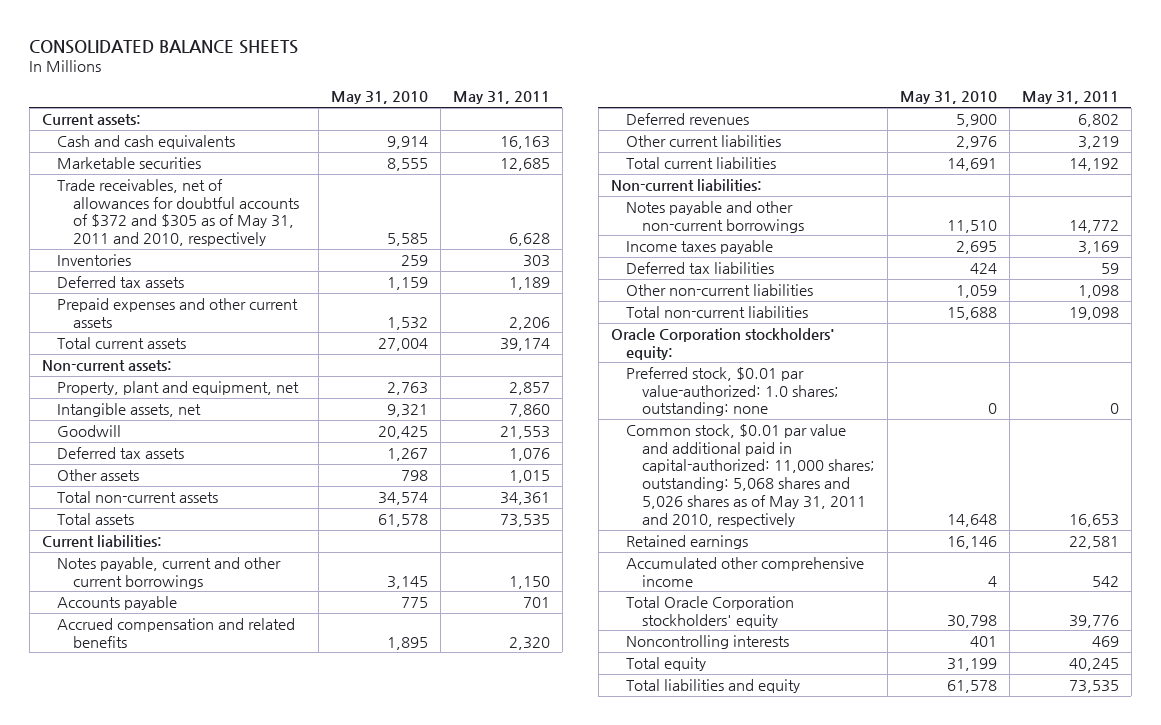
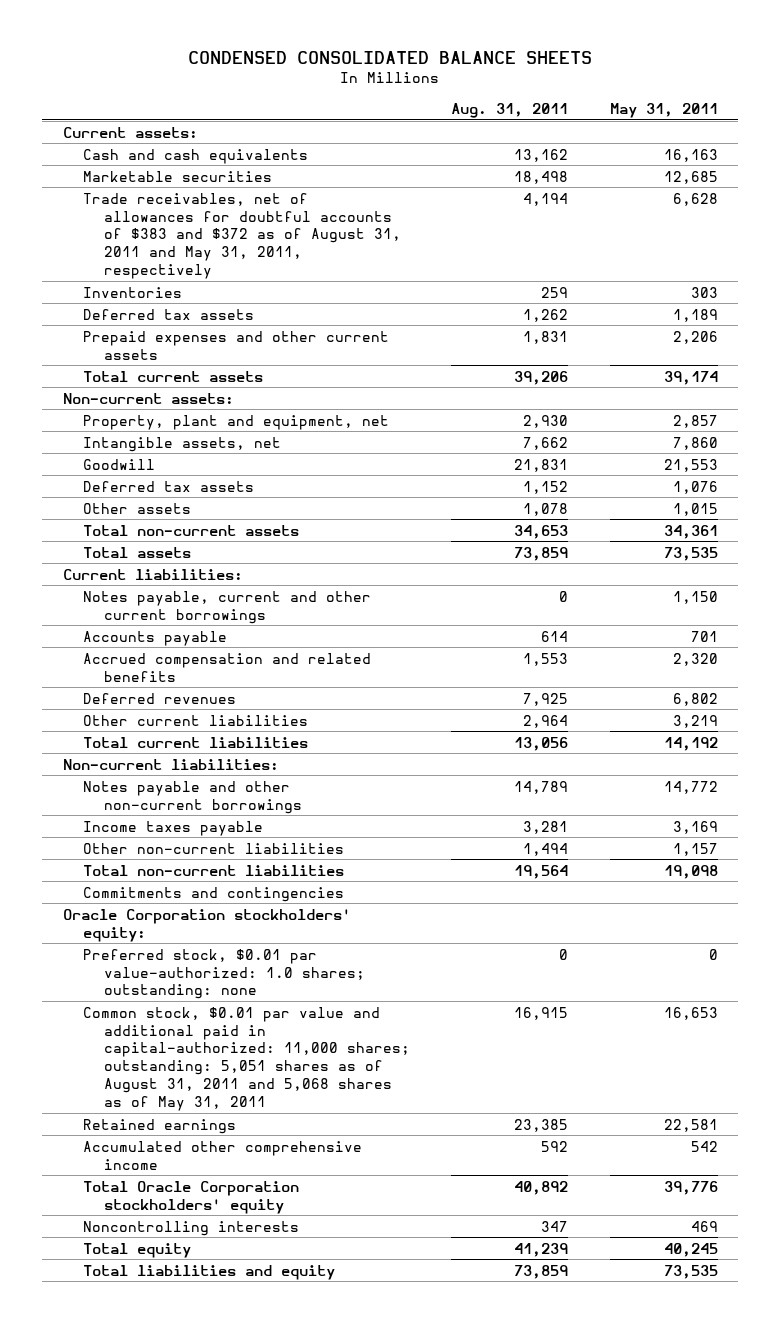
- CONSOLIDATED BALANCE SHEETS
+ CONDENSED CONSOLIDATED BALANCE SHEETS
- | May 31, 2010 | May 31, 2011
+ | Aug. 31, 2011 | May 31, 2011
- Trade receivables, net of allowances for doubtful accounts of $372 and $305 as of May 31, 2011 and 2010, respectively | 5,585 | 6,628
+ Trade receivables, net of allowances for doubtful accounts of $383 and $372 as of August 31, 2011 and May 31, 2011, respectively | 4,194 | 6,628
- Deferred tax liabilities | 424 | 59
- Other non-current liabilities | 1,059 | 1,098
+ Other non-current liabilities | 1,494 | 1,157
+ Commitments and contingencies
- Common stock, $0.01 par value and additional paid in capital-authorized: 11,000 shares; outstanding: 5,068 shares and 5,026 shares as of May 31, 2011 and 2010, respectively | 14,648 | 16,653
+ Common stock, $0.01 par value and additional paid in capital-authorized: 11,000 shares; outstanding: 5,051 shares as of August 31, 2011 and 5,068 shares as of May 31, 2011 | 16,915 | 16,653

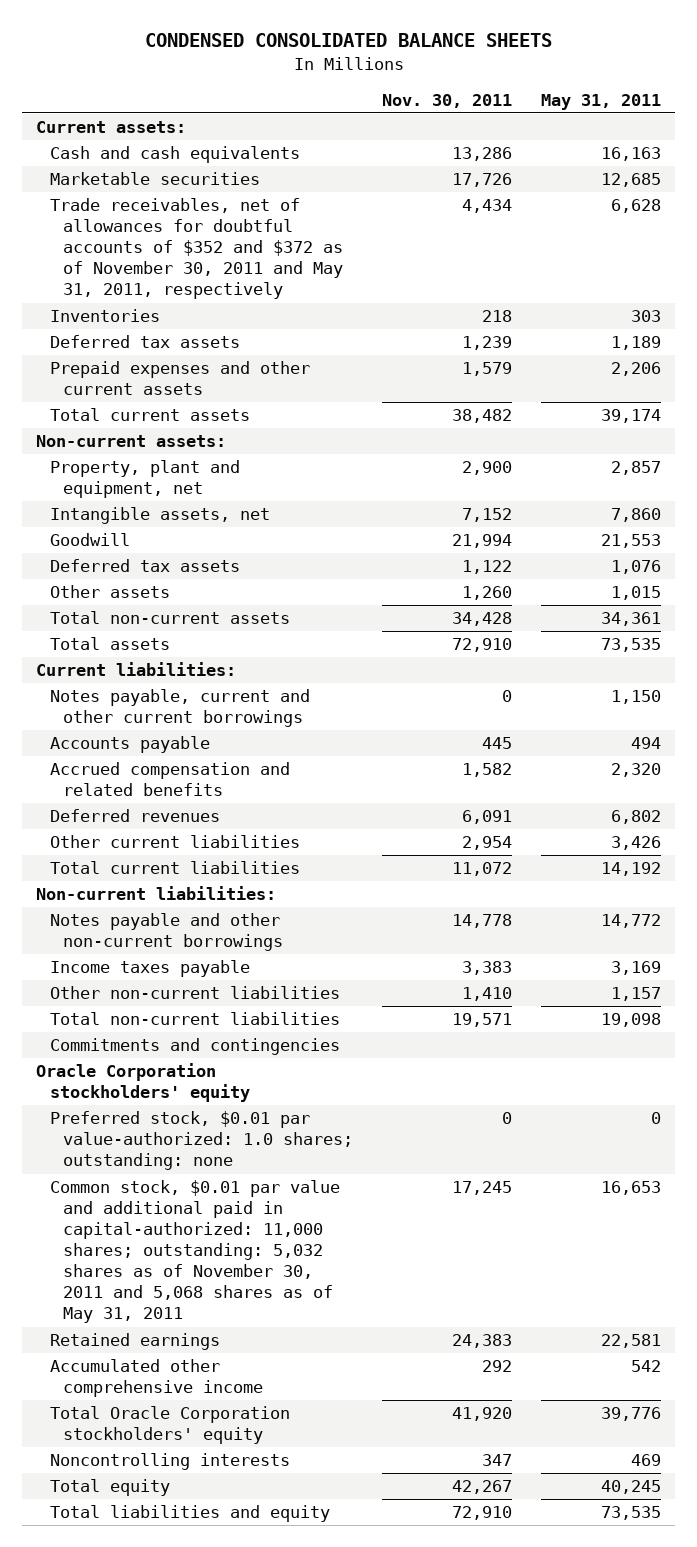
- | Aug. 31, 2011 | May 31, 2011
+ | Nov. 30, 2011 | May 31, 2011
- Trade receivables, net of allowances for doubtful accounts of $383 and $372 as of August 31, 2011 and May 31, 2011, respectively | 4,194 | 6,628
+ Trade receivables, net of allowances for doubtful accounts of $352 and $372 as of November 30, 2011 and May 31, 2011, respectively | 4,434 | 6,628
- Accounts payable | 614 | 701
+ Accounts payable | 445 | 494
- Other current liabilities | 2,964 | 3,219
+ Other current liabilities | 2,954 | 3,426
- Oracle Corporation stockholders' equity:
+ Oracle Corporation stockholders' equity
- Common stock, $0.01 par value and additional paid in capital-authorized: 11,000 shares; outstanding: 5,051 shares as of August 31, 2011 and 5,068 shares as of May 31, 2011 | 16,915 | 16,653
+ Common stock, $0.01 par value and additional paid in capital-authorized: 11,000 shares; outstanding: 5,032 shares as of November 30, 2011 and 5,068 shares as of May 31, 2011 | 17,245 | 16,653

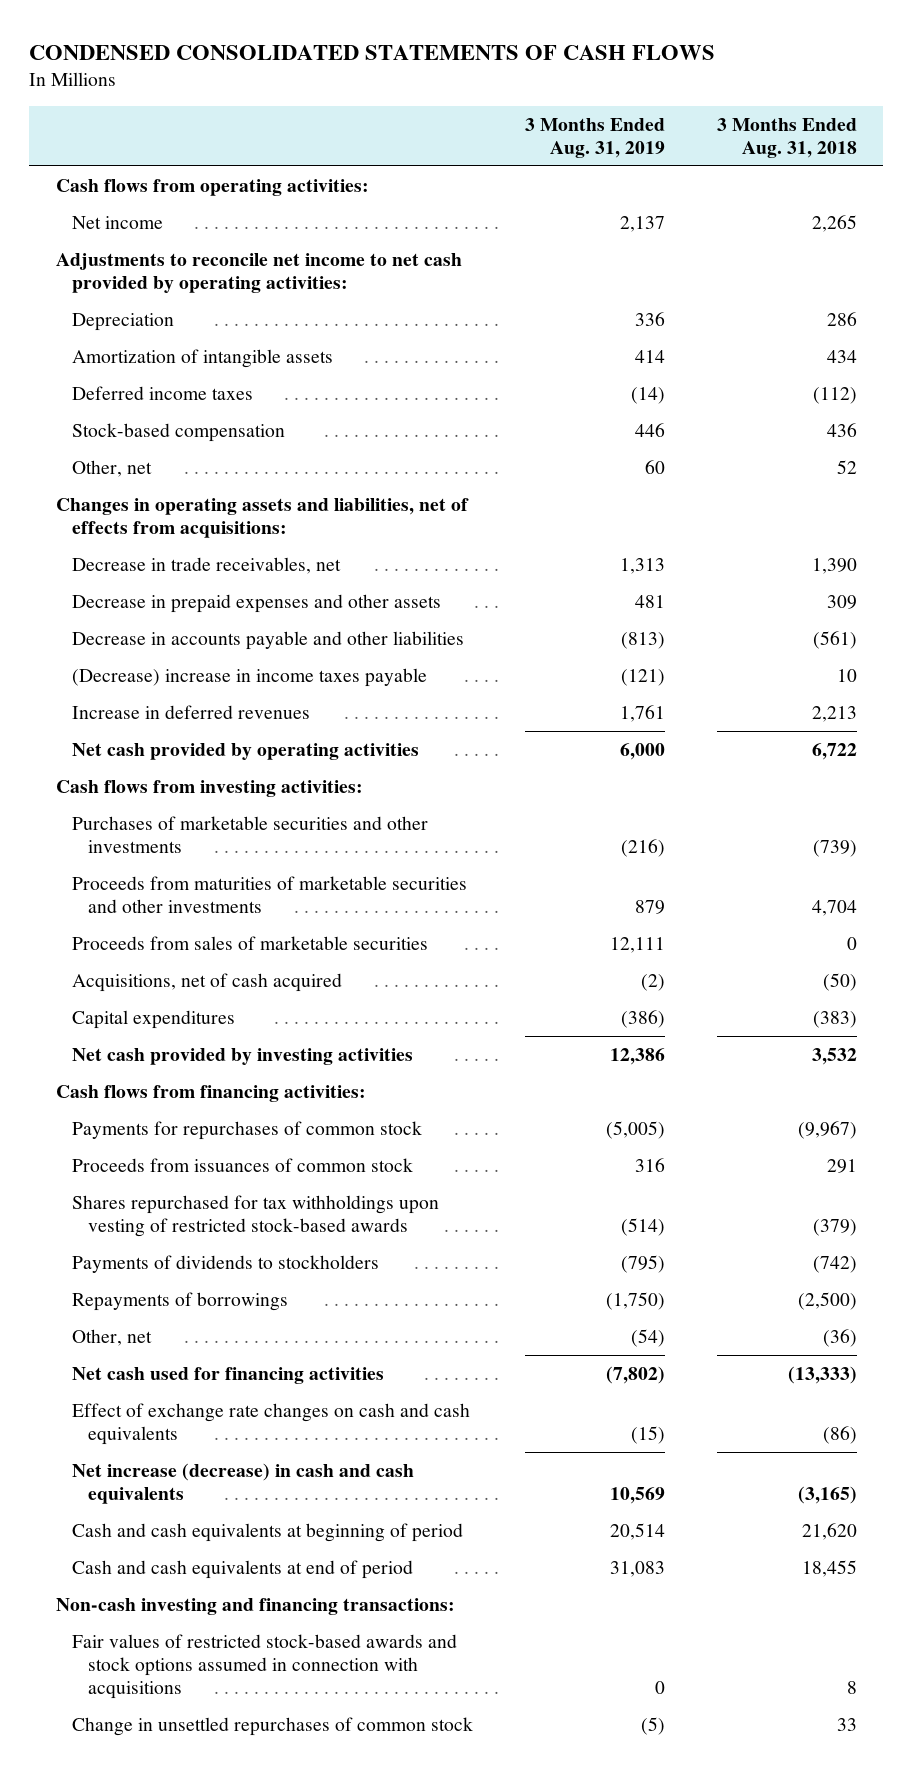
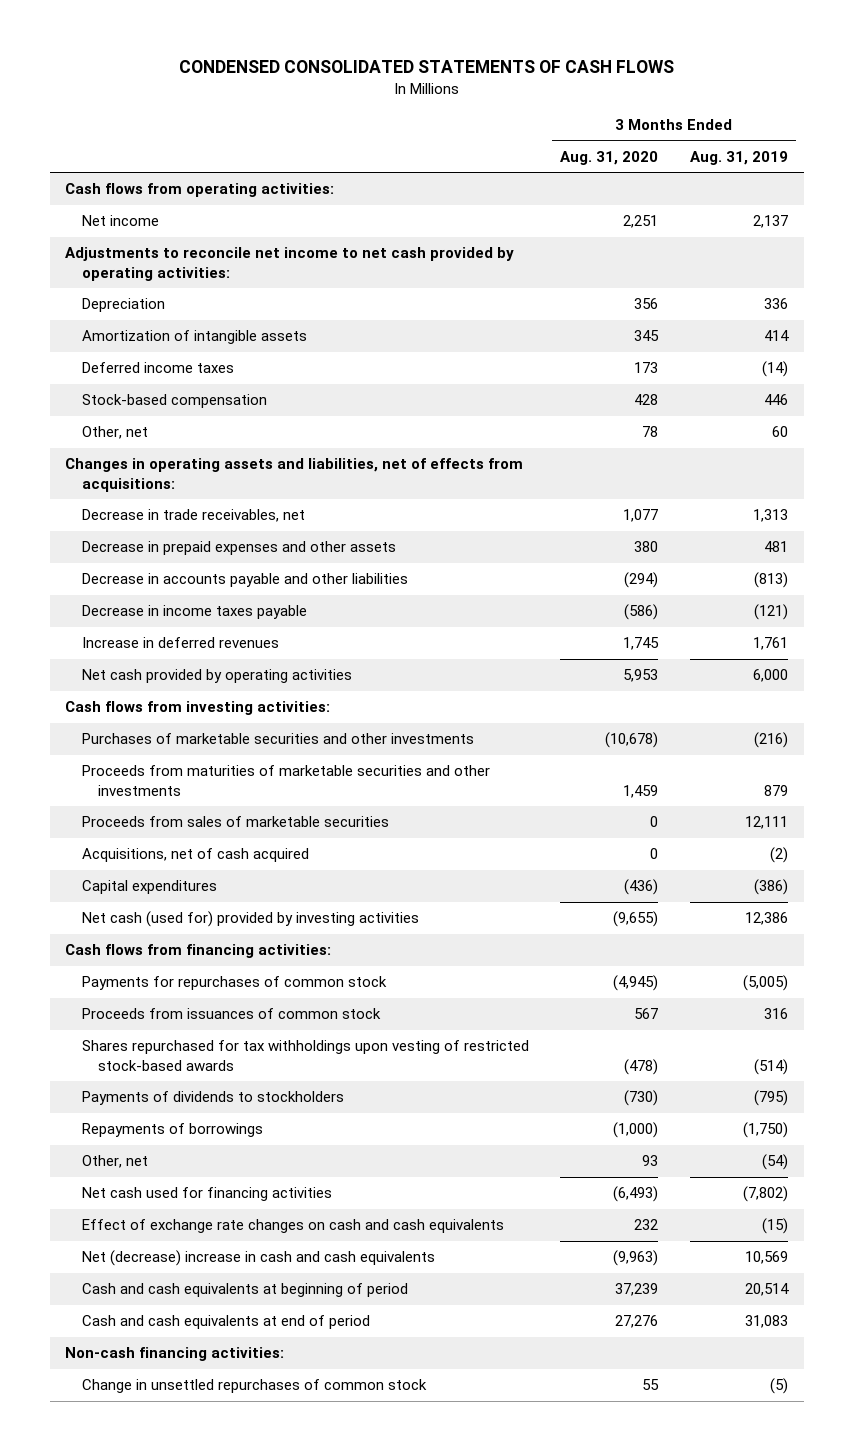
- | 3 Months Ended Aug. 31, 2019 | 3 Months Ended Aug. 31, 2018
+ | 3 Months Ended Aug. 31, 2020 | 3 Months Ended Aug. 31, 2019
- (Decrease) increase in income taxes payable | (121) | 10
+ Decrease in income taxes payable | (586) | (121)
- Net cash provided by investing activities | 12,386 | 3,532
+ Net cash (used for) provided by investing activities | (9,655) | 12,386
- Net increase (decrease) in cash and cash equivalents | 10,569 | (3,165)
+ Net (decrease) increase in cash and cash equivalents | (9,963) | 10,569
- Non-cash investing and financing transactions:
- Fair values of restricted stock-based awards and stock options assumed in connection with acquisitions | 0 | 8
+ Non-cash financing activities:

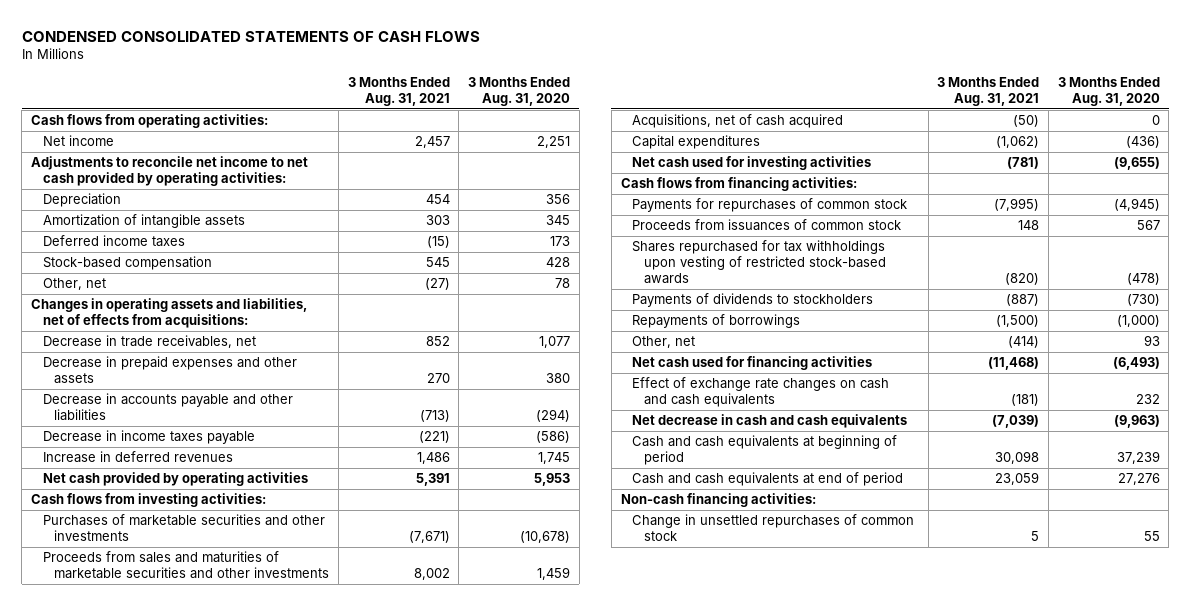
- | 3 Months Ended Aug. 31, 2020 | 3 Months Ended Aug. 31, 2019
+ | 3 Months Ended Aug. 31, 2021 | 3 Months Ended Aug. 31, 2020
- Proceeds from maturities of marketable securities and other investments | 1,459 | 879
- Proceeds from sales of marketable securities | 0 | 12,111
+ Proceeds from sales and maturities of marketable securities and other investments | 8,002 | 1,459
- Net cash (used for) provided by investing activities | (9,655) | 12,386
+ Net cash used for investing activities | (781) | (9,655)
- Net (decrease) increase in cash and cash equivalents | (9,963) | 10,569
+ Net decrease in cash and cash equivalents | (7,039) | (9,963)

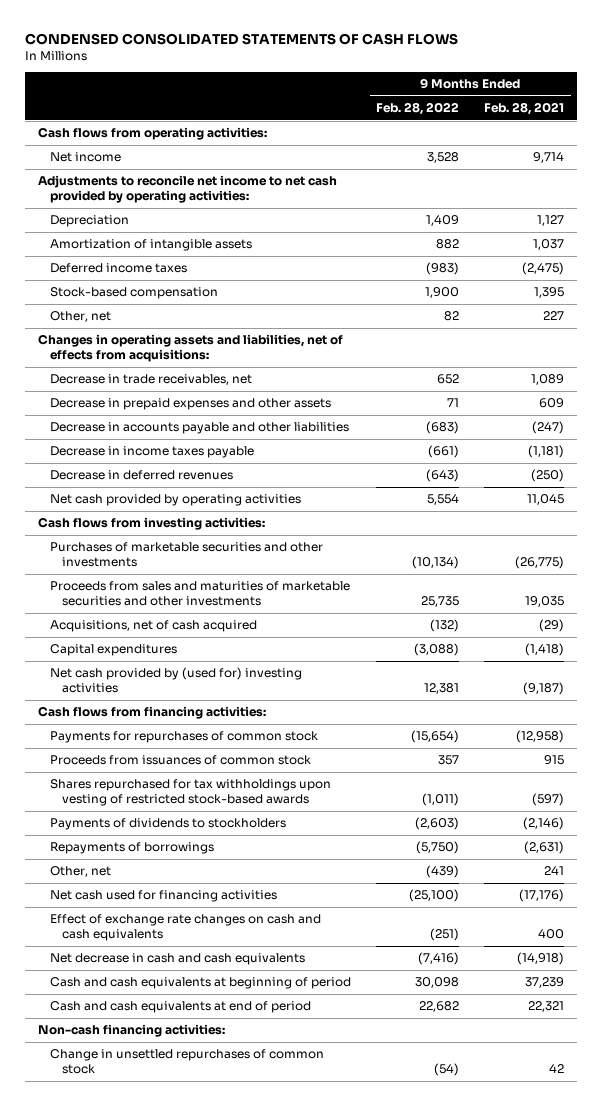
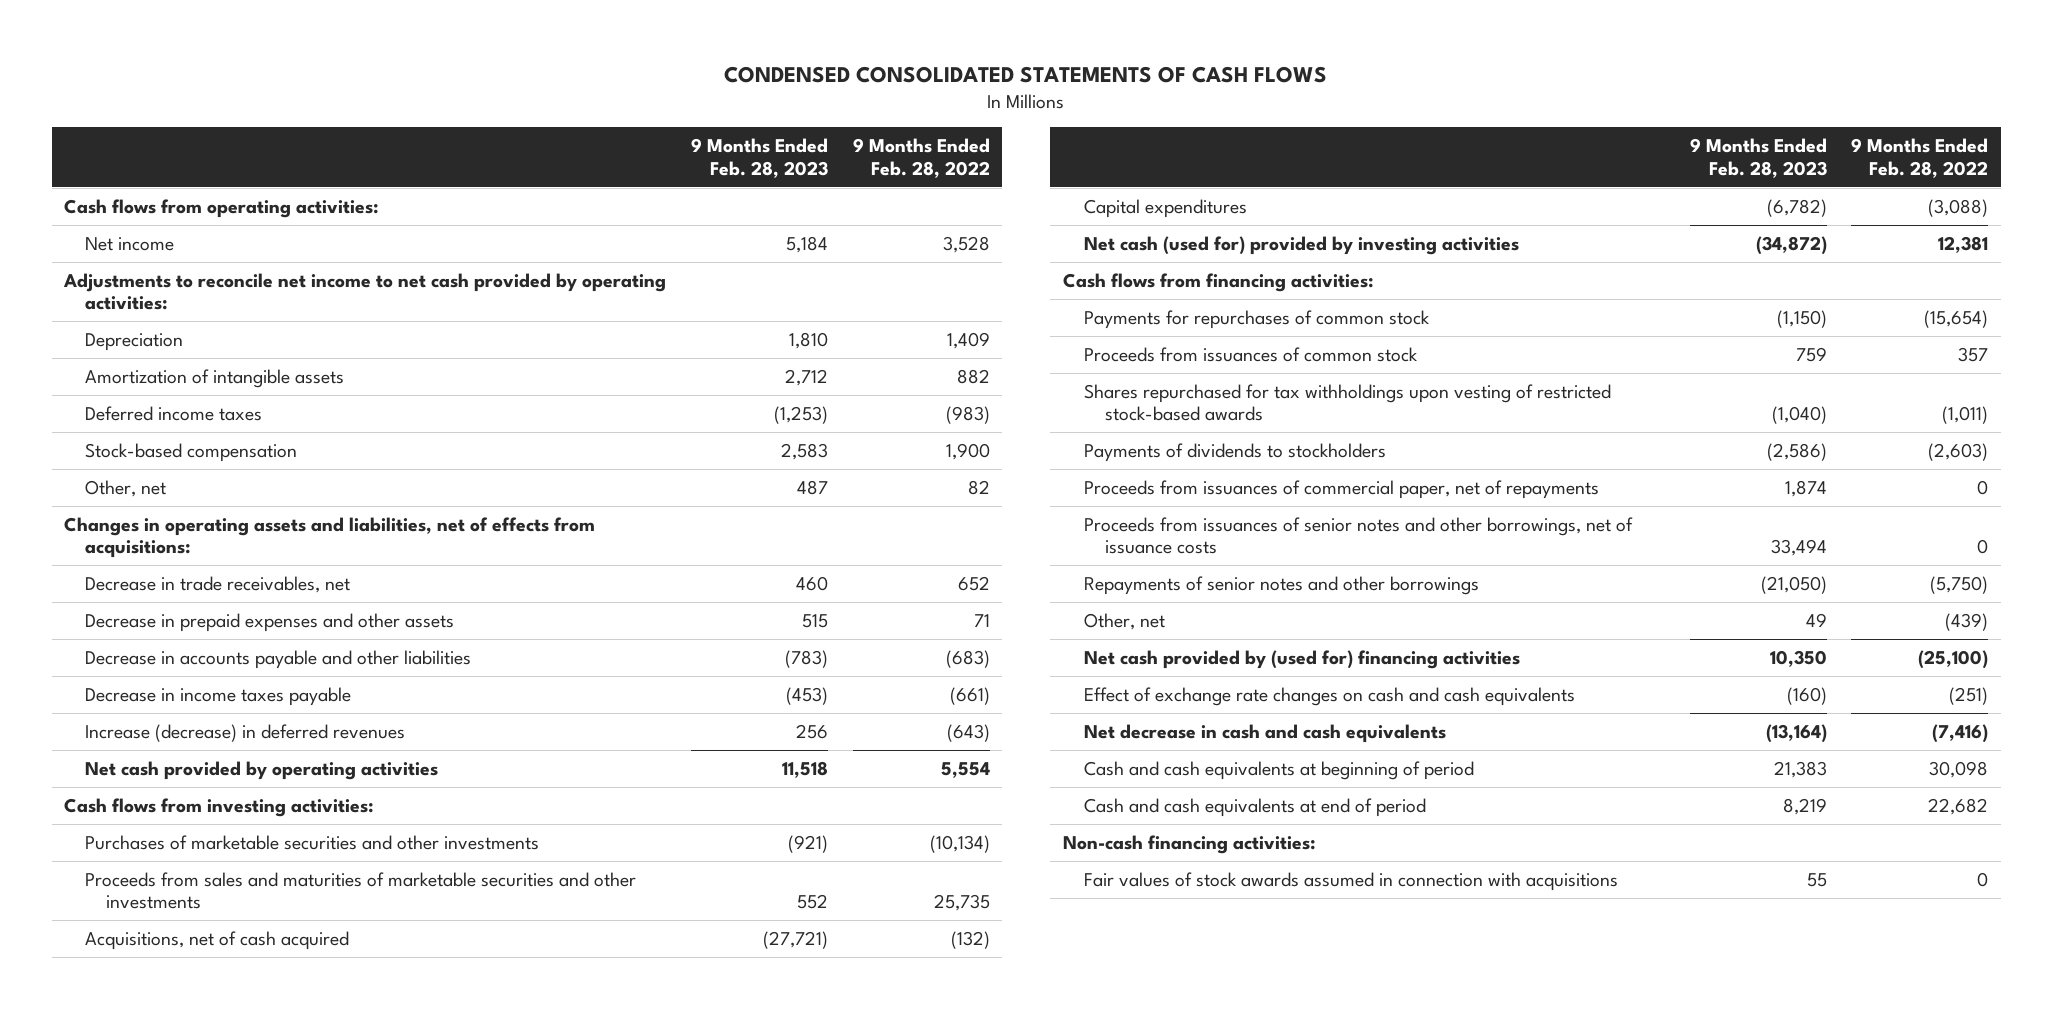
- | 9 Months Ended Feb. 28, 2022 | 9 Months Ended Feb. 28, 2021
+ | 9 Months Ended Feb. 28, 2023 | 9 Months Ended Feb. 28, 2022
- Decrease in deferred revenues | (643) | (250)
+ Increase (decrease) in deferred revenues | 256 | (643)
- Net cash provided by (used for) investing activities | 12,381 | (9,187)
+ Net cash (used for) provided by investing activities | (34,872) | 12,381
- Repayments of borrowings | (5,750) | (2,631)
+ Proceeds from issuances of commercial paper, net of repayments | 1,874 | 0
+ Proceeds from issuances of senior notes and other borrowings, net of issuance costs | 33,494 | 0
+ Repayments of senior notes and other borrowings | (21,050) | (5,750)
- Net cash used for financing activities | (25,100) | (17,176)
+ Net cash provided by (used for) financing activities | 10,350 | (25,100)
- Change in unsettled repurchases of common stock | (54) | 42
+ Fair values of stock awards assumed in connection with acquisitions | 55 | 0

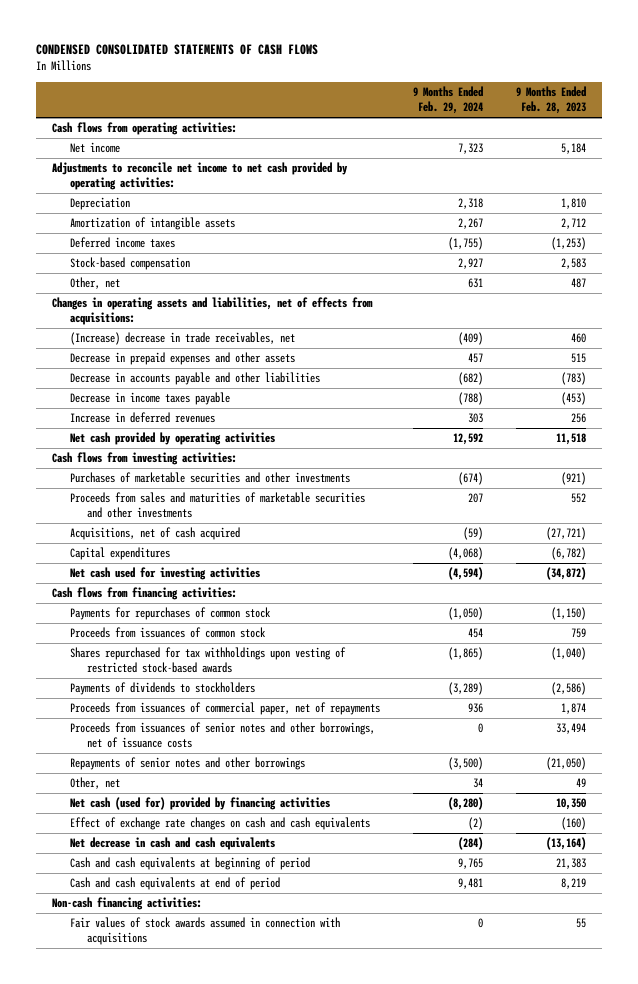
- | 9 Months Ended Feb. 28, 2023 | 9 Months Ended Feb. 28, 2022
+ | 9 Months Ended Feb. 29, 2024 | 9 Months Ended Feb. 28, 2023
- Decrease in trade receivables, net | 460 | 652
+ (Increase) decrease in trade receivables, net | (409) | 460
- Increase (decrease) in deferred revenues | 256 | (643)
+ Increase in deferred revenues | 303 | 256
- Net cash (used for) provided by investing activities | (34,872) | 12,381
+ Net cash used for investing activities | (4,594) | (34,872)
- Net cash provided by (used for) financing activities | 10,350 | (25,100)
+ Net cash (used for) provided by financing activities | (8,280) | 10,350

